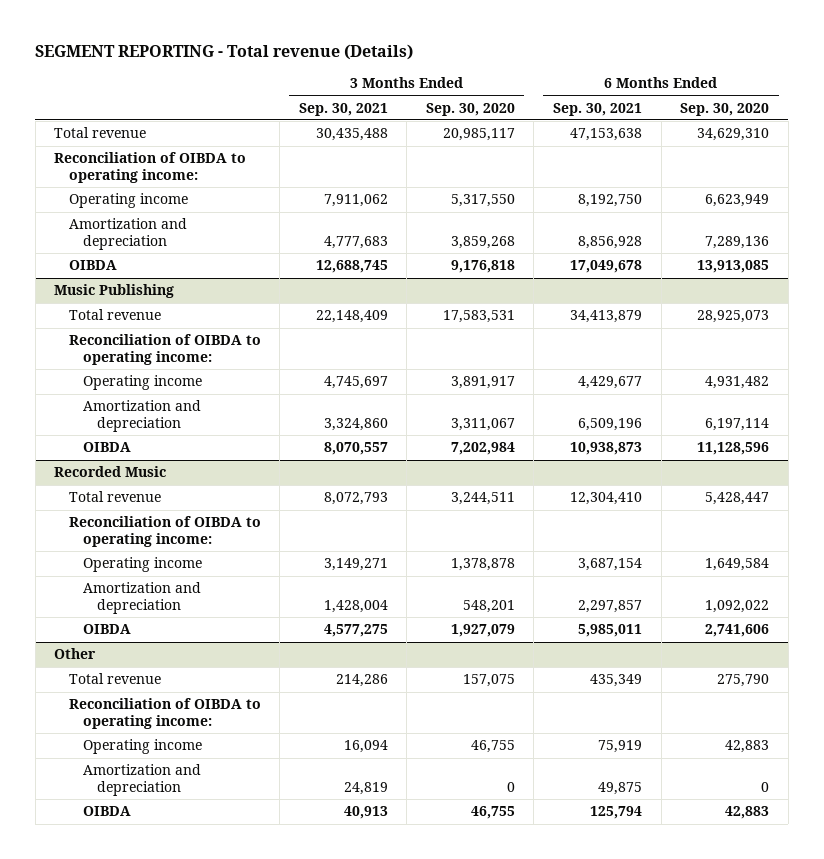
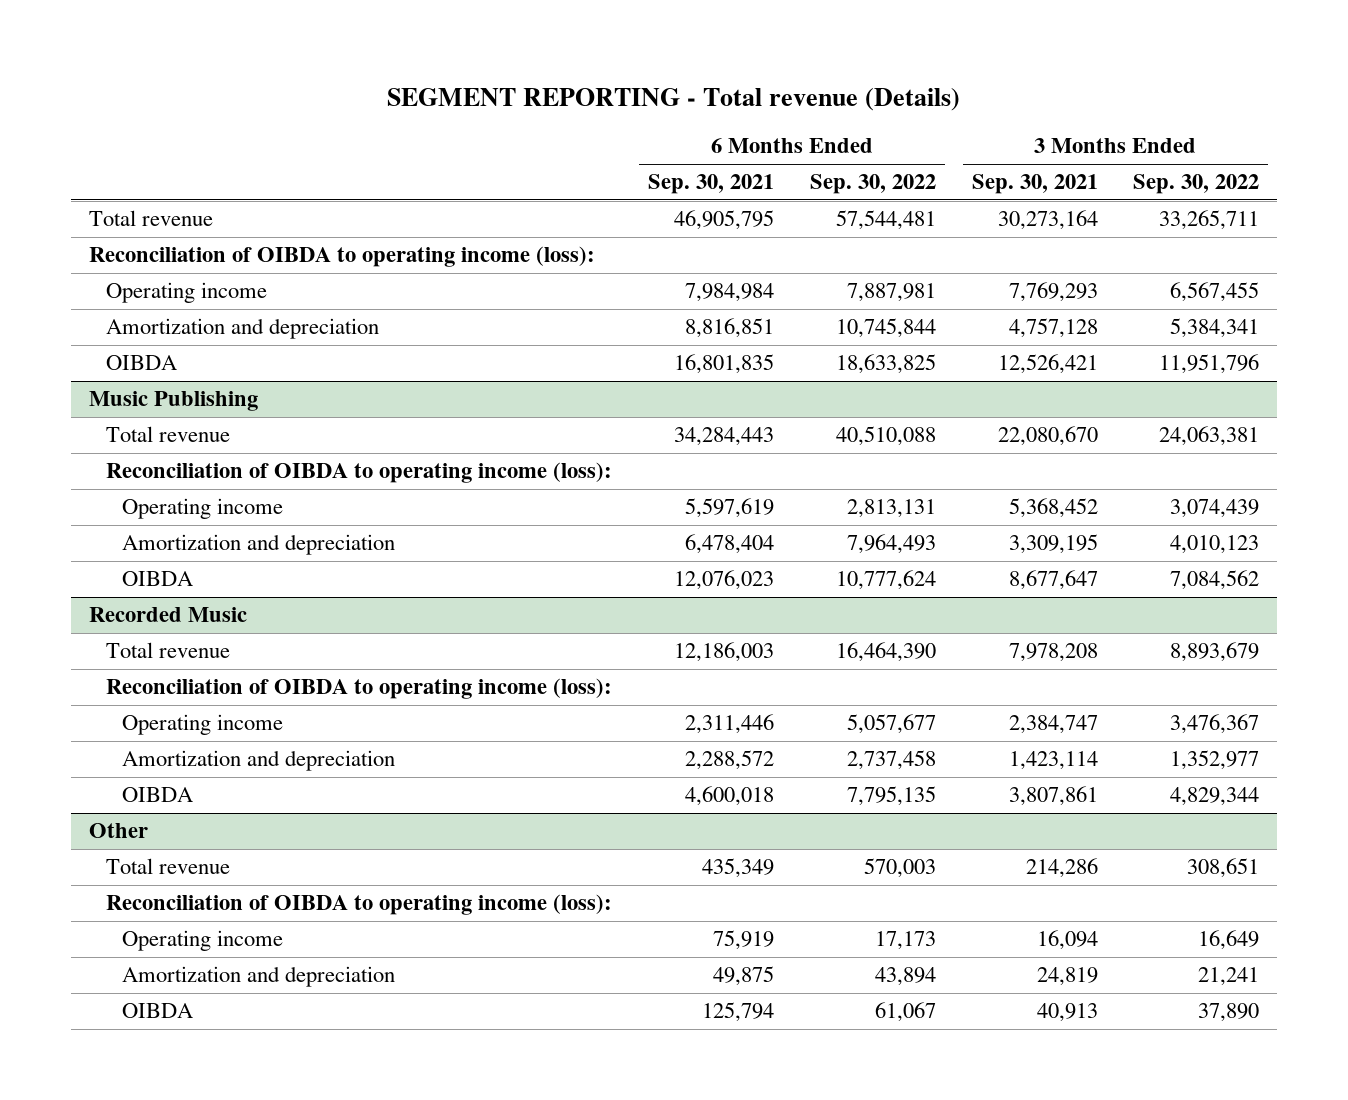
- | 3 Months Ended Sep. 30, 2021 | 3 Months Ended Sep. 30, 2020 | 6 Months Ended Sep. 30, 2021 | 6 Months Ended Sep. 30, 2020
+ | 6 Months Ended Sep. 30, 2021 | 6 Months Ended Sep. 30, 2022 | 3 Months Ended Sep. 30, 2021 | 3 Months Ended Sep. 30, 2022
- Total revenue | 30,435,488 | 20,985,117 | 47,153,638 | 34,629,310
- Reconciliation of OIBDA to operating income:
- Operating income | 7,911,062 | 5,317,550 | 8,192,750 | 6,623,949
- Amortization and depreciation | 4,777,683 | 3,859,268 | 8,856,928 | 7,289,136
- OIBDA | 12,688,745 | 9,176,818 | 17,049,678 | 13,913,085
+ Total revenue | 46,905,795 | 57,544,481 | 30,273,164 | 33,265,711
+ Reconciliation of OIBDA to operating income (loss):
+ Operating income | 7,984,984 | 7,887,981 | 7,769,293 | 6,567,455
+ Amortization and depreciation | 8,816,851 | 10,745,844 | 4,757,128 | 5,384,341
+ OIBDA | 16,801,835 | 18,633,825 | 12,526,421 | 11,951,796
@ Music Publishing
- Total revenue | 22,148,409 | 17,583,531 | 34,413,879 | 28,925,073
- Reconciliation of OIBDA to operating income:
- Operating income | 4,745,697 | 3,891,917 | 4,429,677 | 4,931,482
- Amortization and depreciation | 3,324,860 | 3,311,067 | 6,509,196 | 6,197,114
- OIBDA | 8,070,557 | 7,202,984 | 10,938,873 | 11,128,596
+ Total revenue | 34,284,443 | 40,510,088 | 22,080,670 | 24,063,381
+ Reconciliation of OIBDA to operating income (loss):
+ Operating income | 5,597,619 | 2,813,131 | 5,368,452 | 3,074,439
+ Amortization and depreciation | 6,478,404 | 7,964,493 | 3,309,195 | 4,010,123
+ OIBDA | 12,076,023 | 10,777,624 | 8,677,647 | 7,084,562
@ Recorded Music
- Total revenue | 8,072,793 | 3,244,511 | 12,304,410 | 5,428,447
- Reconciliation of OIBDA to operating income:
- Operating income | 3,149,271 | 1,378,878 | 3,687,154 | 1,649,584
- Amortization and depreciation | 1,428,004 | 548,201 | 2,297,857 | 1,092,022
- OIBDA | 4,577,275 | 1,927,079 | 5,985,011 | 2,741,606
+ Total revenue | 12,186,003 | 16,464,390 | 7,978,208 | 8,893,679
+ Reconciliation of OIBDA to operating income (loss):
+ Operating income | 2,311,446 | 5,057,677 | 2,384,747 | 3,476,367
+ Amortization and depreciation | 2,288,572 | 2,737,458 | 1,423,114 | 1,352,977
+ OIBDA | 4,600,018 | 7,795,135 | 3,807,861 | 4,829,344
@ Other
- Reconciliation of OIBDA to operating income:
+ Reconciliation of OIBDA to operating income (loss):

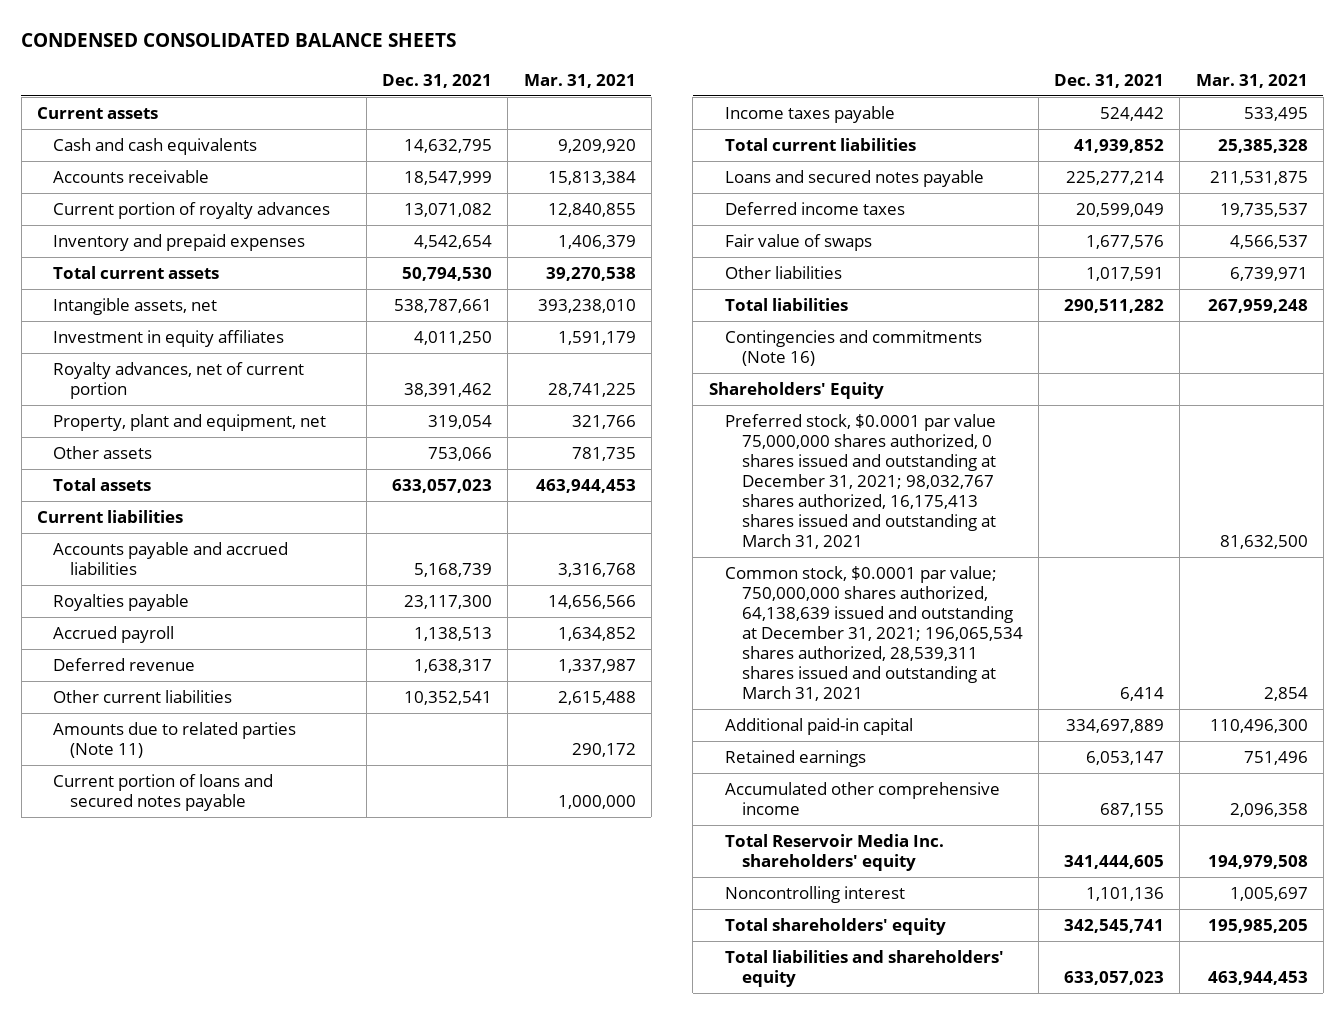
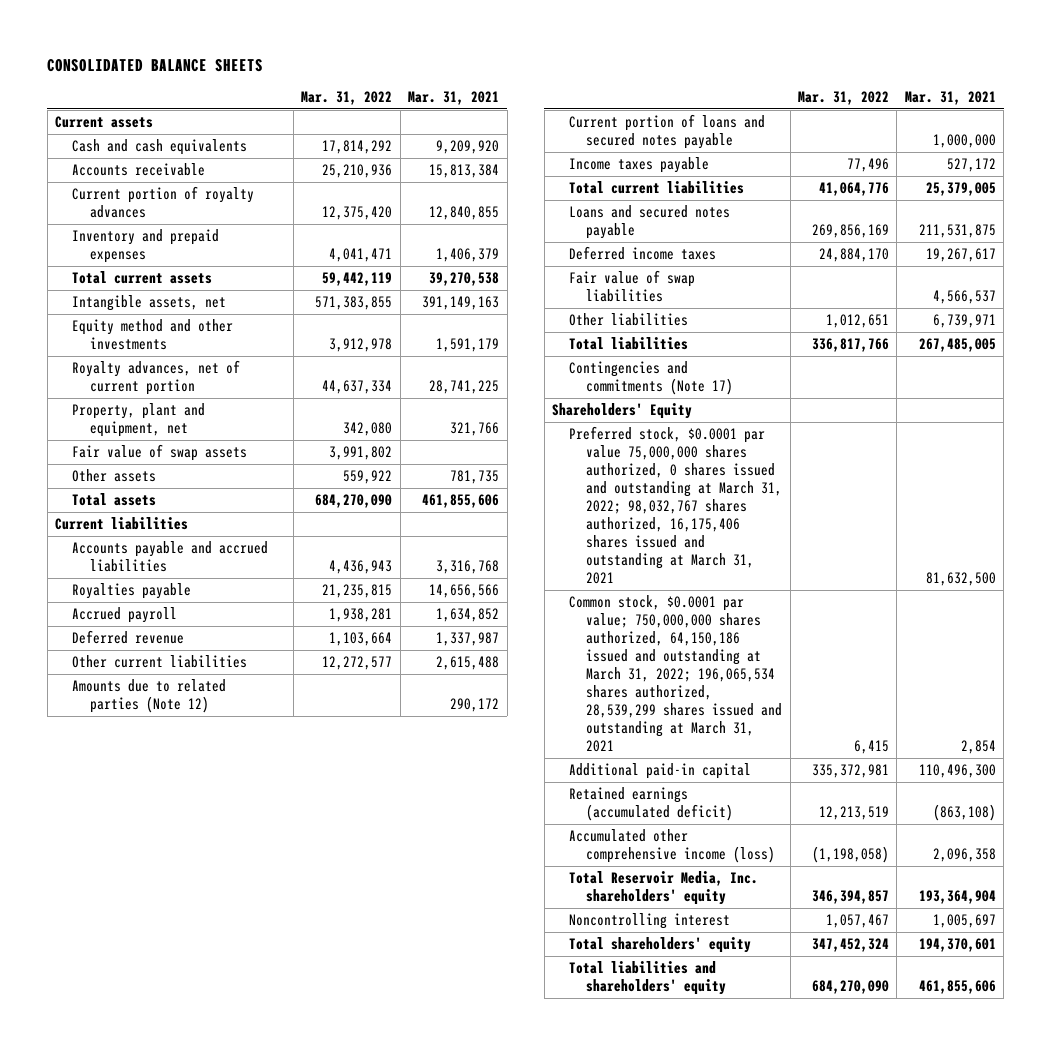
- CONDENSED CONSOLIDATED BALANCE SHEETS
+ CONSOLIDATED BALANCE SHEETS
- | Dec. 31, 2021 | Mar. 31, 2021
+ | Mar. 31, 2022 | Mar. 31, 2021
- Intangible assets, net | 538,787,661 | 393,238,010
- Investment in equity affiliates | 4,011,250 | 1,591,179
+ Intangible assets, net | 571,383,855 | 391,149,163
+ Equity method and other investments | 3,912,978 | 1,591,179
+ Fair value of swap assets | 3,991,802 |
- Total assets | 633,057,023 | 463,944,453
+ Total assets | 684,270,090 | 461,855,606
- Amounts due to related parties (Note 11) | | 290,172
+ Amounts due to related parties (Note 12) | | 290,172
- Income taxes payable | 524,442 | 533,495
- Total current liabilities | 41,939,852 | 25,385,328
+ Income taxes payable | 77,496 | 527,172
+ Total current liabilities | 41,064,776 | 25,379,005
- Deferred income taxes | 20,599,049 | 19,735,537
- Fair value of swaps | 1,677,576 | 4,566,537
+ Deferred income taxes | 24,884,170 | 19,267,617
+ Fair value of swap liabilities | | 4,566,537
- Total liabilities | 290,511,282 | 267,959,248
- Contingencies and commitments (Note 16)
+ Total liabilities | 336,817,766 | 267,485,005
+ Contingencies and commitments (Note 17)
- Preferred stock, $0.0001 par value 75,000,000 shares authorized, 0 shares issued and outstanding at December 31, 2021; 98,032,767 shares authorized, 16,175,413 shares issued and outstanding at March 31, 2021 | | 81,632,500
- Common stock, $0.0001 par value; 750,000,000 shares authorized, 64,138,639 issued and outstanding at December 31, 2021; 196,065,534 shares authorized, 28,539,311 shares issued and outstanding at March 31, 2021 | 6,414 | 2,854
+ Preferred stock, $0.0001 par value 75,000,000 shares authorized, 0 shares issued and outstanding at March 31, 2022; 98,032,767 shares authorized, 16,175,406 shares issued and outstanding at March 31, 2021 | | 81,632,500
+ Common stock, $0.0001 par value; 750,000,000 shares authorized, 64,150,186 issued and outstanding at March 31, 2022; 196,065,534 shares authorized, 28,539,299 shares issued and outstanding at March 31, 2021 | 6,415 | 2,854
- Retained earnings | 6,053,147 | 751,496
- Accumulated other comprehensive income | 687,155 | 2,096,358
- Total Reservoir Media Inc. shareholders' equity | 341,444,605 | 194,979,508
+ Retained earnings (accumulated deficit) | 12,213,519 | (863,108)
+ Accumulated other comprehensive income (loss) | (1,198,058) | 2,096,358
+ Total Reservoir Media, Inc. shareholders' equity | 346,394,857 | 193,364,904
- Total shareholders' equity | 342,545,741 | 195,985,205
- Total liabilities and shareholders' equity | 633,057,023 | 463,944,453
+ Total shareholders' equity | 347,452,324 | 194,370,601
+ Total liabilities and shareholders' equity | 684,270,090 | 461,855,606

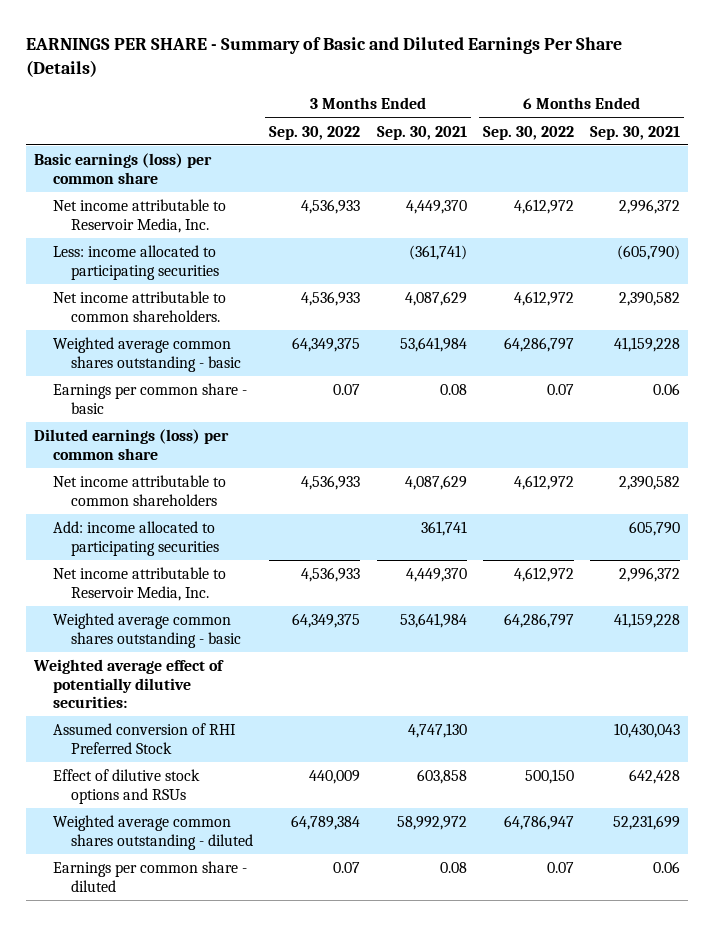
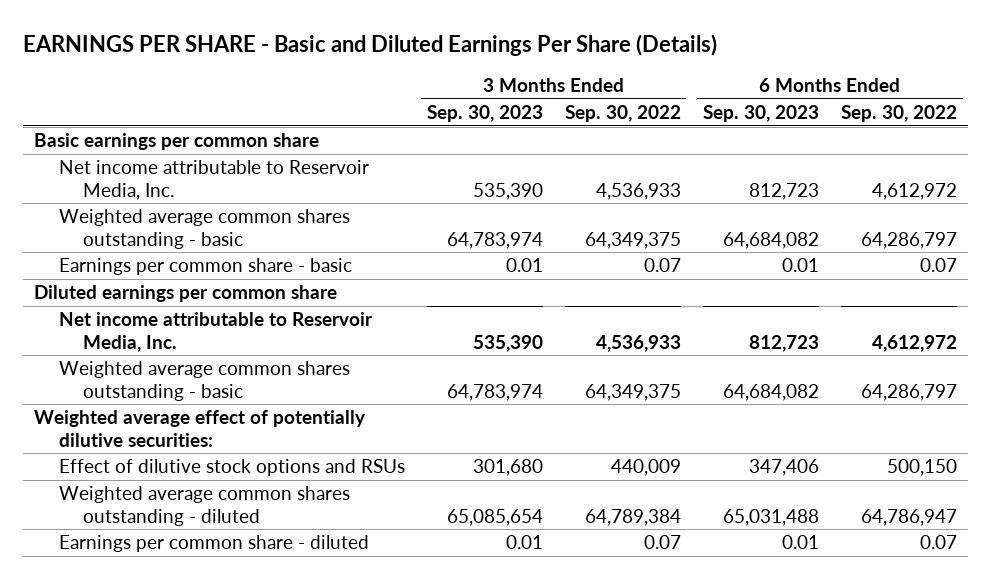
- EARNINGS PER SHARE - Summary of Basic and Diluted Earnings Per Share (Details)
+ EARNINGS PER SHARE - Basic and Diluted Earnings Per Share (Details)
- | 3 Months Ended Sep. 30, 2022 | 3 Months Ended Sep. 30, 2021 | 6 Months Ended Sep. 30, 2022 | 6 Months Ended Sep. 30, 2021
+ | 3 Months Ended Sep. 30, 2023 | 3 Months Ended Sep. 30, 2022 | 6 Months Ended Sep. 30, 2023 | 6 Months Ended Sep. 30, 2022
- Basic earnings (loss) per common share
+ Basic earnings per common share
- Less: income allocated to participating securities | | (361,741) | | (605,790)
- Net income attributable to common shareholders. | 4,536,933 | 4,087,629 | 4,612,972 | 2,390,582
- Diluted earnings (loss) per common share
- Net income attributable to common shareholders | 4,536,933 | 4,087,629 | 4,612,972 | 2,390,582
- Add: income allocated to participating securities | | 361,741 | | 605,790
+ Diluted earnings per common share
- Assumed conversion of RHI Preferred Stock | | 4,747,130 | | 10,430,043

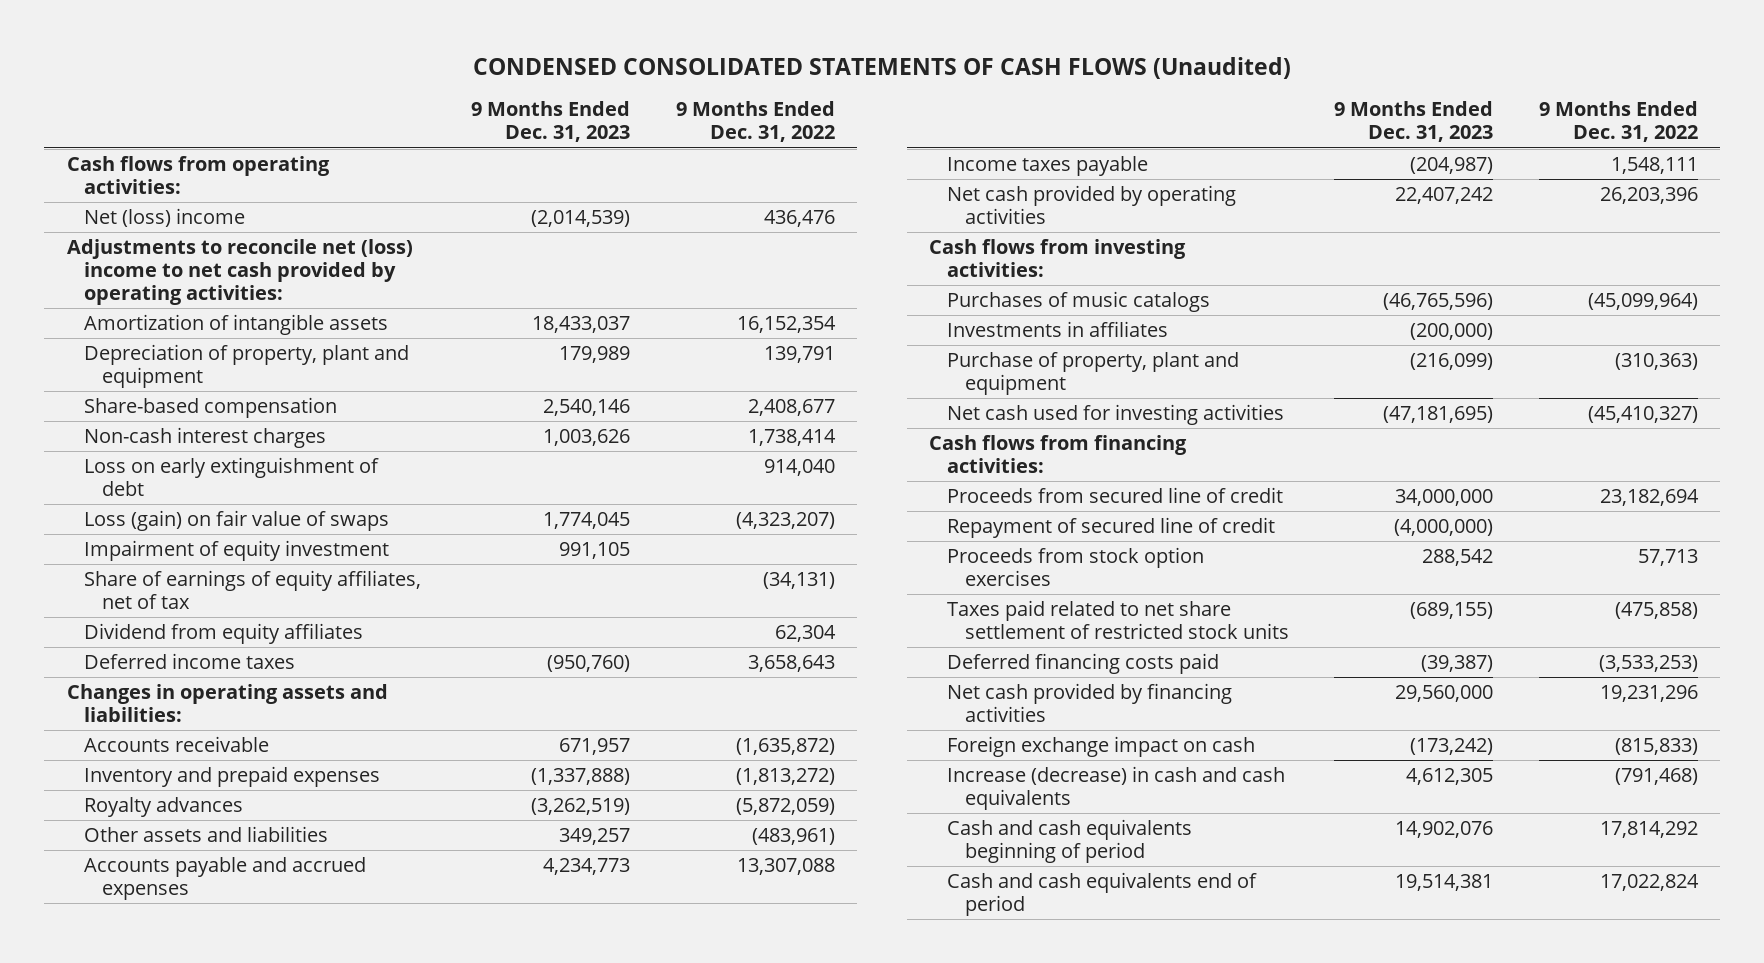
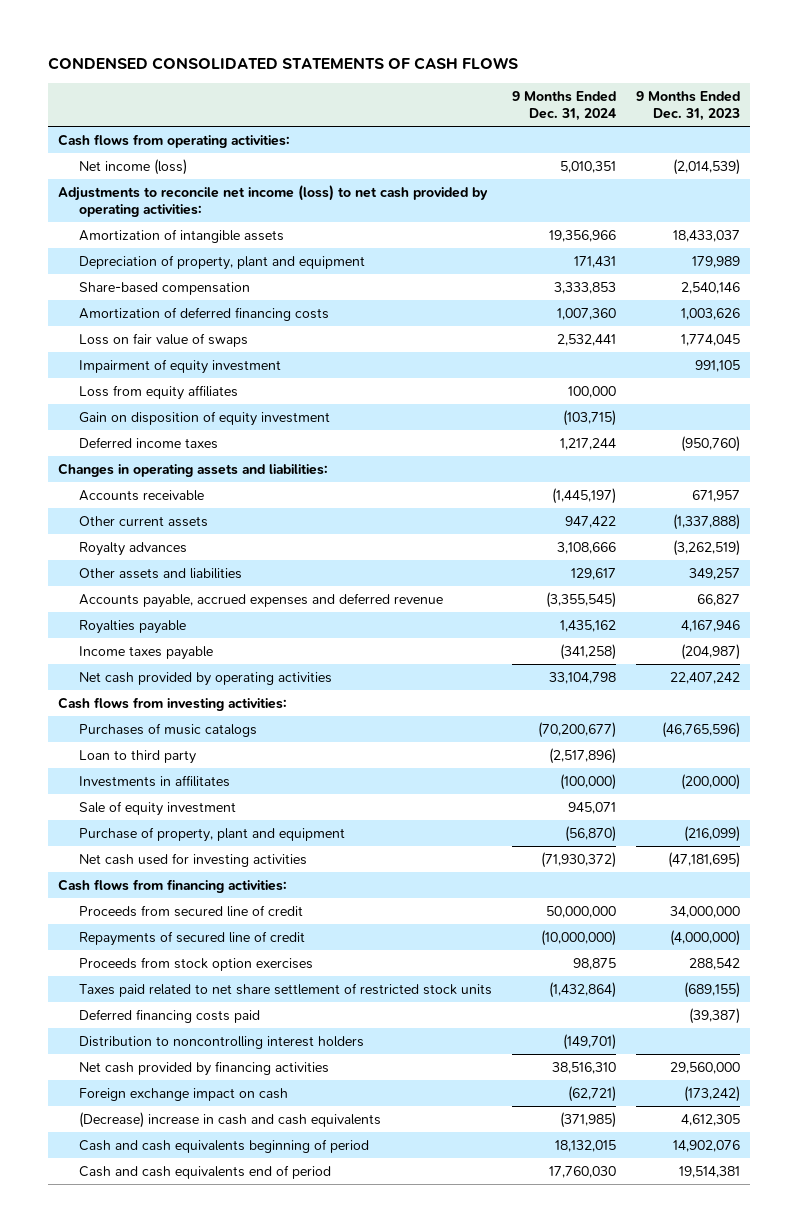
- CONDENSED CONSOLIDATED STATEMENTS OF CASH FLOWS (Unaudited)
+ CONDENSED CONSOLIDATED STATEMENTS OF CASH FLOWS
- | 9 Months Ended Dec. 31, 2023 | 9 Months Ended Dec. 31, 2022
+ | 9 Months Ended Dec. 31, 2024 | 9 Months Ended Dec. 31, 2023
- Net (loss) income | (2,014,539) | 436,476
- Adjustments to reconcile net (loss) income to net cash provided by operating activities:
+ Net income (loss) | 5,010,351 | (2,014,539)
+ Adjustments to reconcile net income (loss) to net cash provided by operating activities:
- Non-cash interest charges | 1,003,626 | 1,738,414
- Loss on early extinguishment of debt | | 914,040
- Loss (gain) on fair value of swaps | 1,774,045 | (4,323,207)
+ Amortization of deferred financing costs | 1,007,360 | 1,003,626
+ Loss on fair value of swaps | 2,532,441 | 1,774,045
- Share of earnings of equity affiliates, net of tax | | (34,131)
- Dividend from equity affiliates | | 62,304
+ Loss from equity affiliates | 100,000 |
+ Gain on disposition of equity investment | (103,715) |
- Inventory and prepaid expenses | (1,337,888) | (1,813,272)
+ Other current assets | 947,422 | (1,337,888)
- Accounts payable and accrued expenses | 4,234,773 | 13,307,088
+ Accounts payable, accrued expenses and deferred revenue | (3,355,545) | 66,827
+ Royalties payable | 1,435,162 | 4,167,946
- Investments in affiliates | (200,000) |
+ Loan to third party | (2,517,896) |
+ Investments in affilitates | (100,000) | (200,000)
+ Sale of equity investment | 945,071 |
- Repayment of secured line of credit | (4,000,000) |
+ Repayments of secured line of credit | (10,000,000) | (4,000,000)
+ Distribution to noncontrolling interest holders | (149,701) |
- Increase (decrease) in cash and cash equivalents | 4,612,305 | (791,468)
+ (Decrease) increase in cash and cash equivalents | (371,985) | 4,612,305

